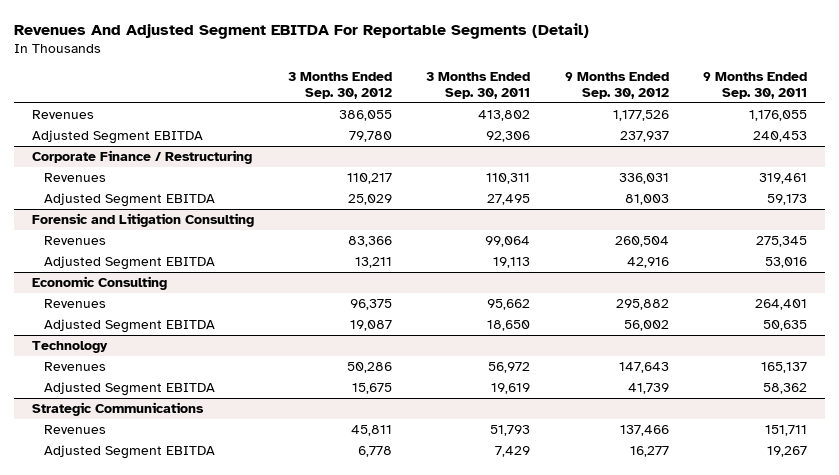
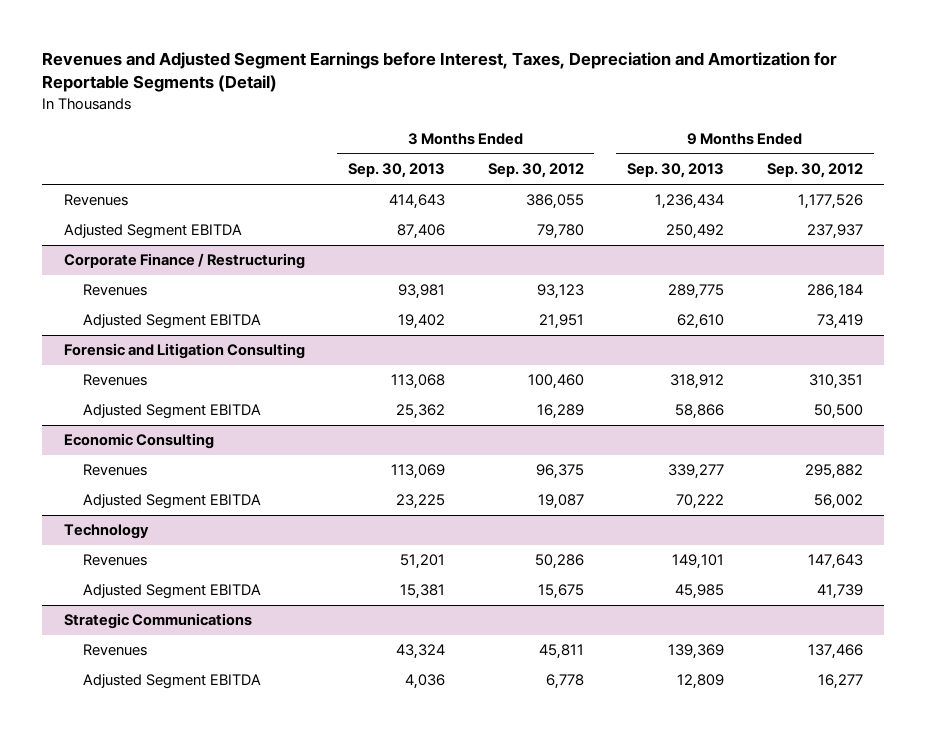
- Revenues And Adjusted Segment EBITDA For Reportable Segments (Detail)
+ Revenues and Adjusted Segment Earnings before Interest, Taxes, Depreciation and Amortization for Reportable Segments (Detail)
- | 3 Months Ended Sep. 30, 2012 | 3 Months Ended Sep. 30, 2011 | 9 Months Ended Sep. 30, 2012 | 9 Months Ended Sep. 30, 2011
+ | 3 Months Ended Sep. 30, 2013 | 3 Months Ended Sep. 30, 2012 | 9 Months Ended Sep. 30, 2013 | 9 Months Ended Sep. 30, 2012
@ Corporate Finance / Restructuring
- Revenues | 110,217 | 110,311 | 336,031 | 319,461
- Adjusted Segment EBITDA | 25,029 | 27,495 | 81,003 | 59,173
+ Revenues | 93,981 | 93,123 | 289,775 | 286,184
+ Adjusted Segment EBITDA | 19,402 | 21,951 | 62,610 | 73,419
@ Forensic and Litigation Consulting
- Revenues | 83,366 | 99,064 | 260,504 | 275,345
- Adjusted Segment EBITDA | 13,211 | 19,113 | 42,916 | 53,016
+ Revenues | 113,068 | 100,460 | 318,912 | 310,351
+ Adjusted Segment EBITDA | 25,362 | 16,289 | 58,866 | 50,500

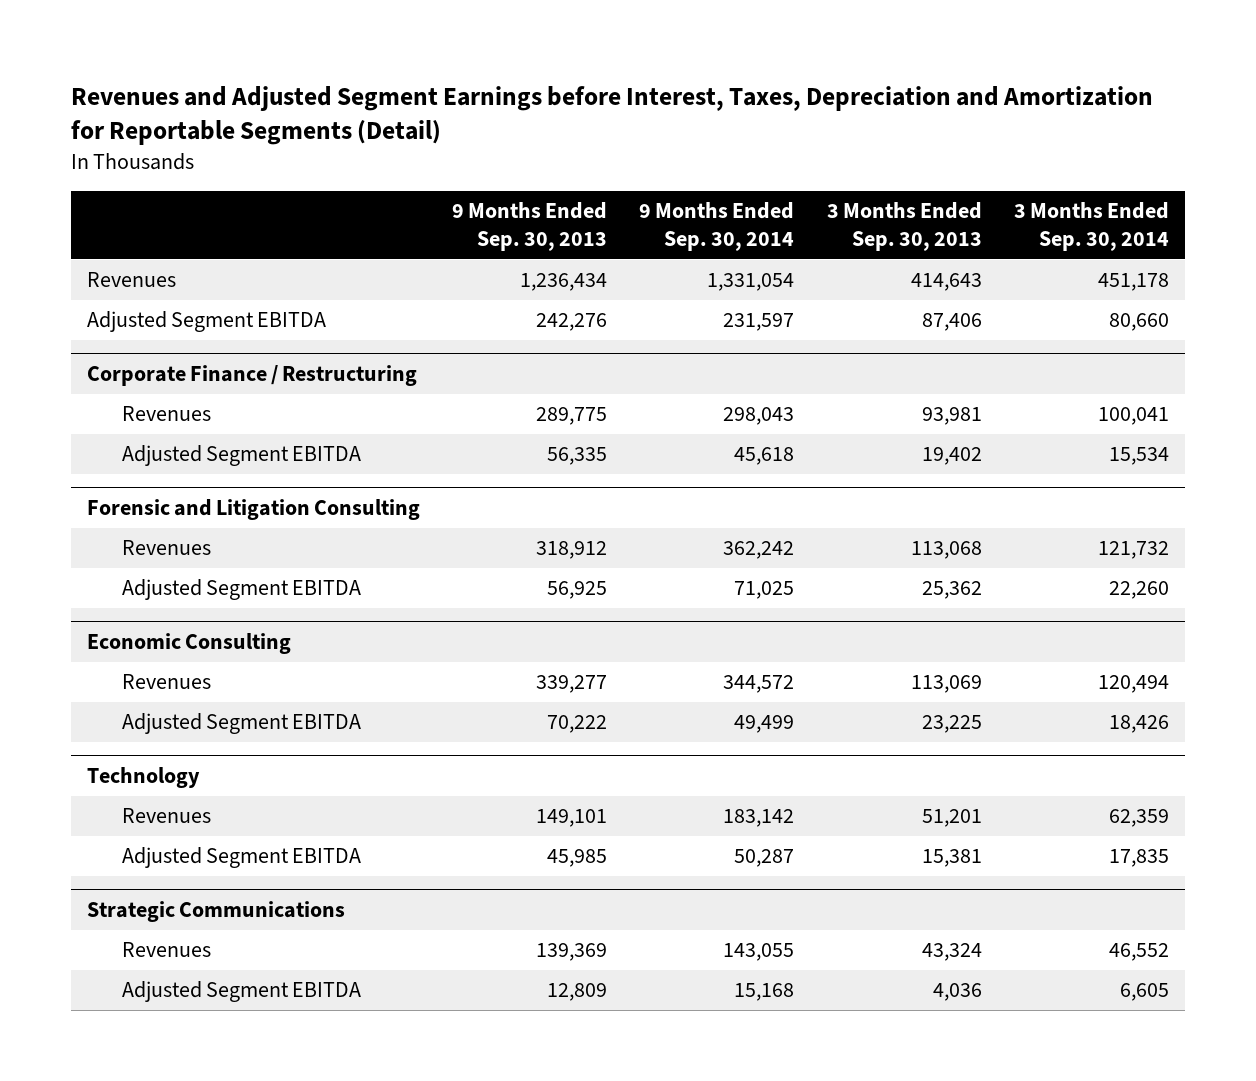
- | 3 Months Ended Sep. 30, 2013 | 3 Months Ended Sep. 30, 2012 | 9 Months Ended Sep. 30, 2013 | 9 Months Ended Sep. 30, 2012
+ | 9 Months Ended Sep. 30, 2013 | 9 Months Ended Sep. 30, 2014 | 3 Months Ended Sep. 30, 2013 | 3 Months Ended Sep. 30, 2014
- Adjusted Segment EBITDA | 87,406 | 79,780 | 250,492 | 237,937
+ Adjusted Segment EBITDA | 242,276 | 231,597 | 87,406 | 80,660
@ Corporate Finance / Restructuring
- Adjusted Segment EBITDA | 19,402 | 21,951 | 62,610 | 73,419
+ Adjusted Segment EBITDA | 56,335 | 45,618 | 19,402 | 15,534
@ Forensic and Litigation Consulting
- Adjusted Segment EBITDA | 25,362 | 16,289 | 58,866 | 50,500
+ Adjusted Segment EBITDA | 56,925 | 71,025 | 25,362 | 22,260

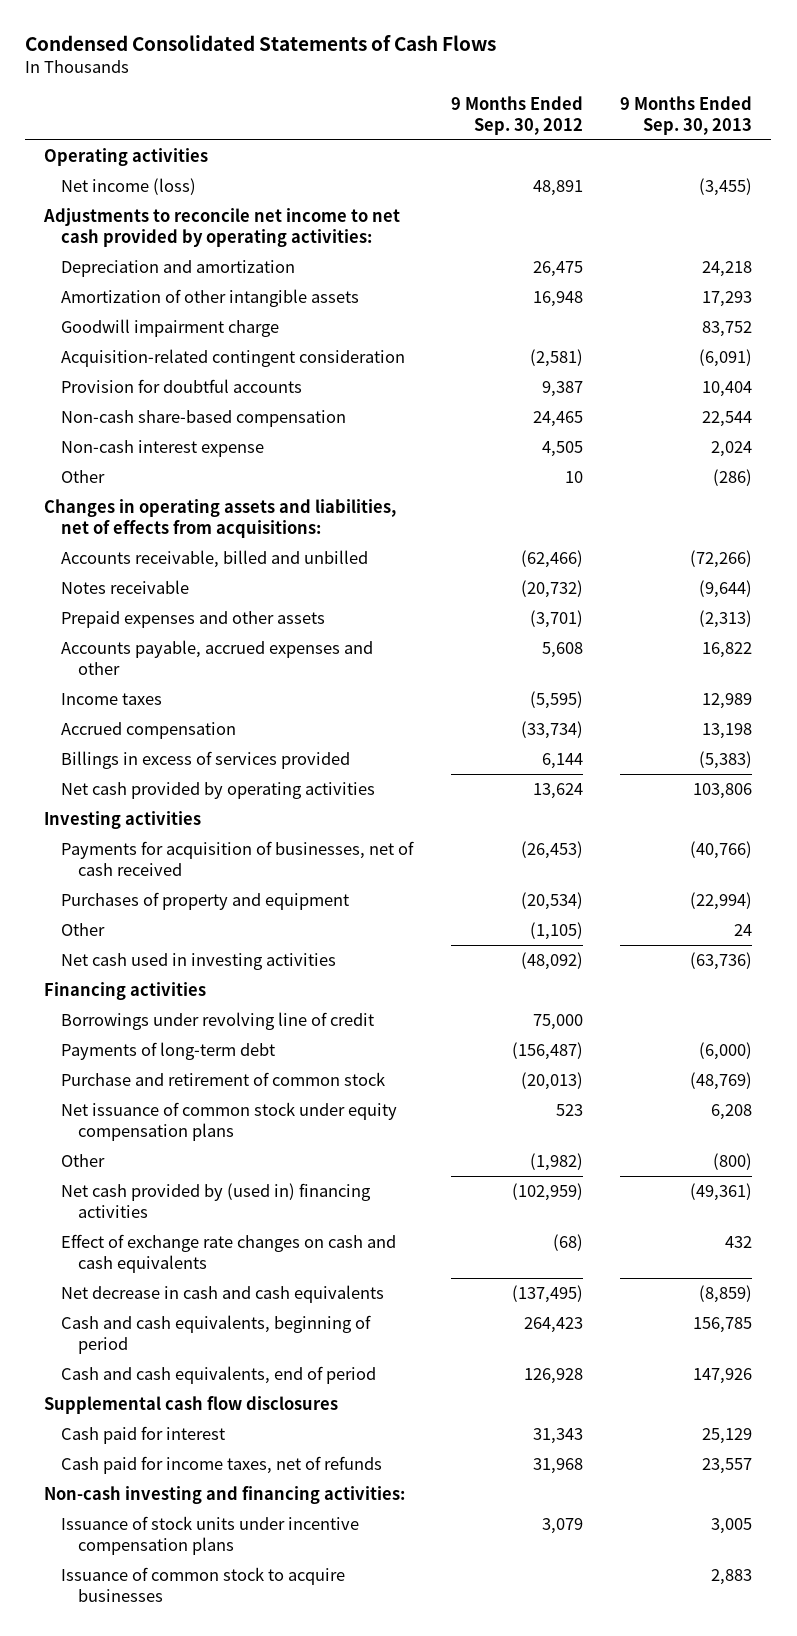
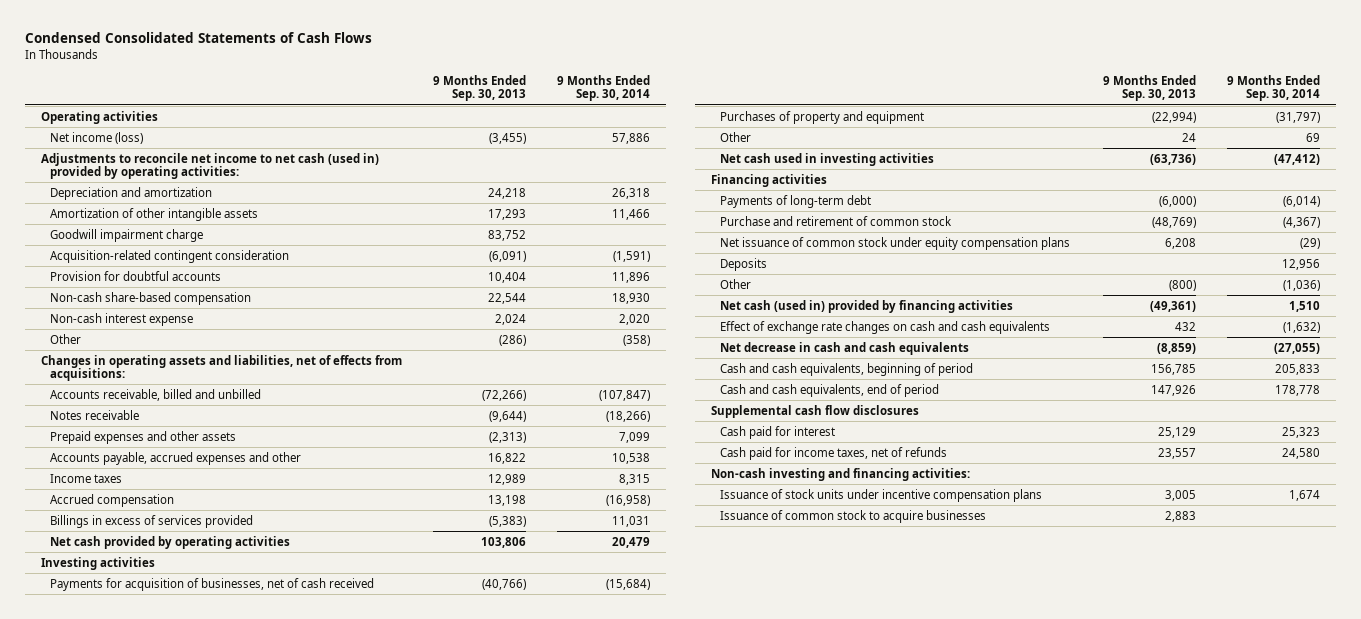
- | 9 Months Ended Sep. 30, 2012 | 9 Months Ended Sep. 30, 2013
+ | 9 Months Ended Sep. 30, 2013 | 9 Months Ended Sep. 30, 2014
- Adjustments to reconcile net income to net cash provided by operating activities:
+ Adjustments to reconcile net income to net cash (used in) provided by operating activities:
- Borrowings under revolving line of credit | 75,000 |
+ Deposits | | 12,956
- Net cash provided by (used in) financing activities | (102,959) | (49,361)
+ Net cash (used in) provided by financing activities | (49,361) | 1,510

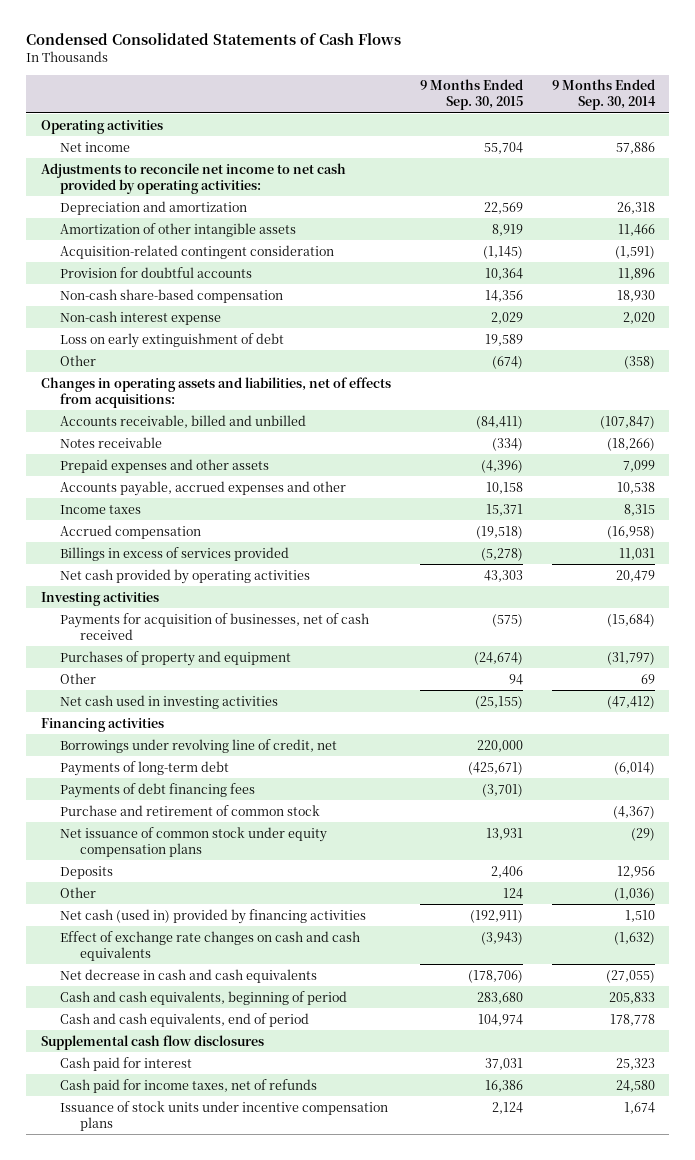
- | 9 Months Ended Sep. 30, 2013 | 9 Months Ended Sep. 30, 2014
+ | 9 Months Ended Sep. 30, 2015 | 9 Months Ended Sep. 30, 2014
- Net income (loss) | (3,455) | 57,886
- Adjustments to reconcile net income to net cash (used in) provided by operating activities:
+ Net income | 55,704 | 57,886
+ Adjustments to reconcile net income to net cash provided by operating activities:
- Goodwill impairment charge | 83,752 |
+ Loss on early extinguishment of debt | 19,589 |
+ Borrowings under revolving line of credit, net | 220,000 |
+ Payments of debt financing fees | (3,701) |
- Non-cash investing and financing activities:
- Issuance of common stock to acquire businesses | 2,883 |

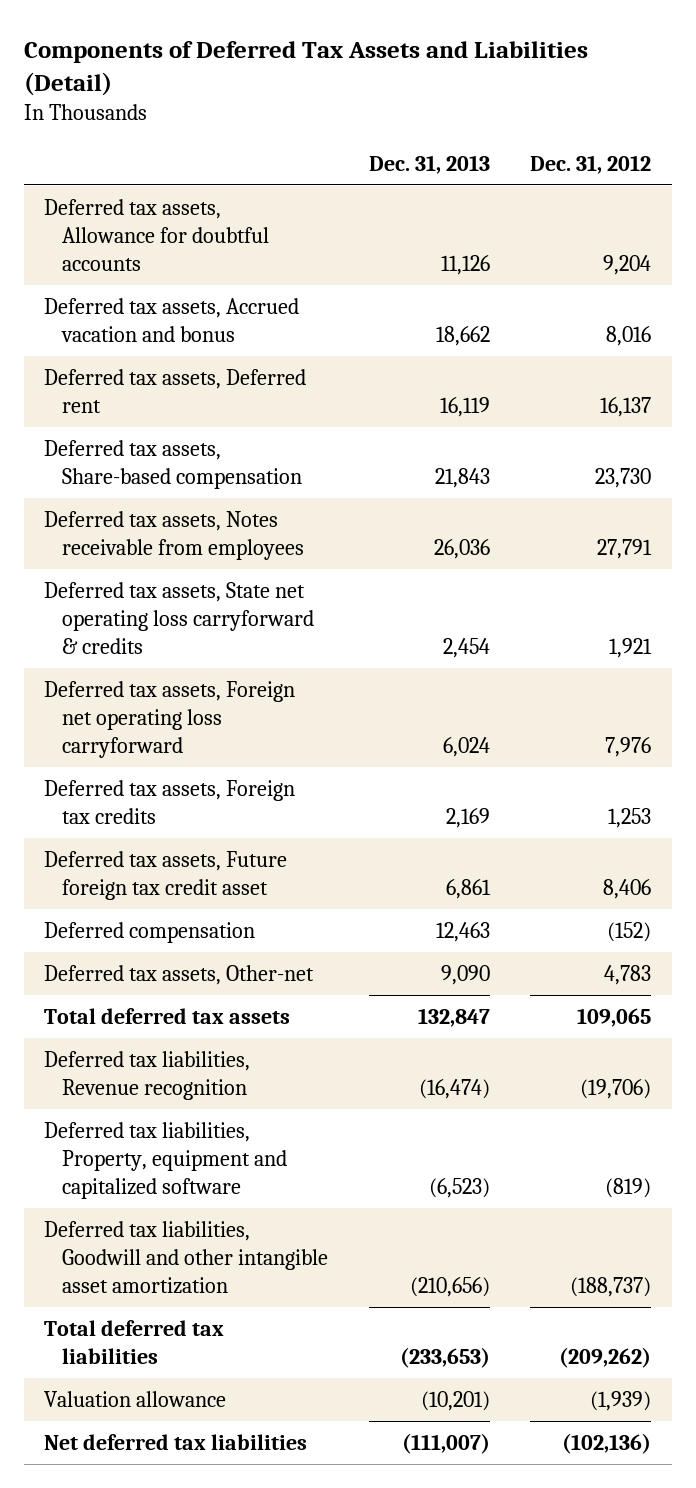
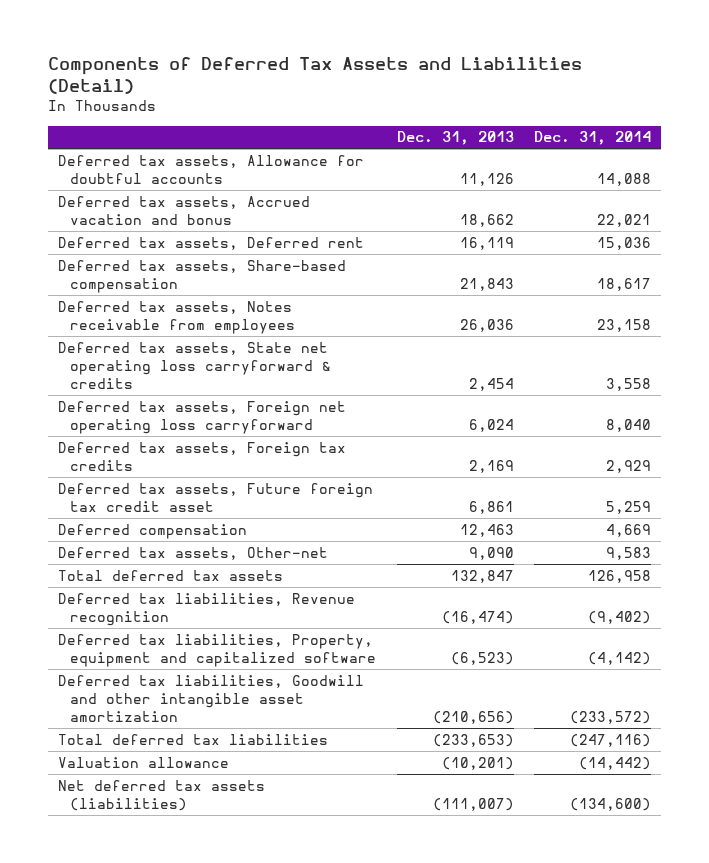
- | Dec. 31, 2013 | Dec. 31, 2012
+ | Dec. 31, 2013 | Dec. 31, 2014
- Net deferred tax liabilities | (111,007) | (102,136)
+ Net deferred tax assets (liabilities) | (111,007) | (134,600)

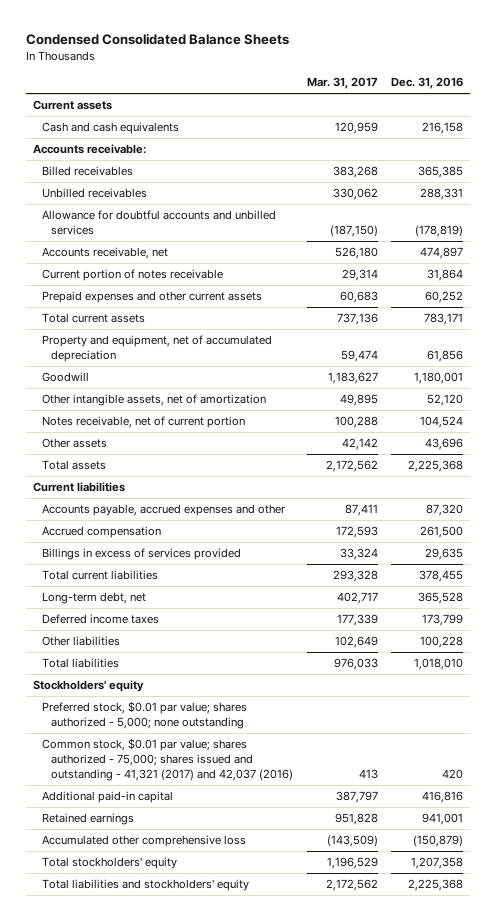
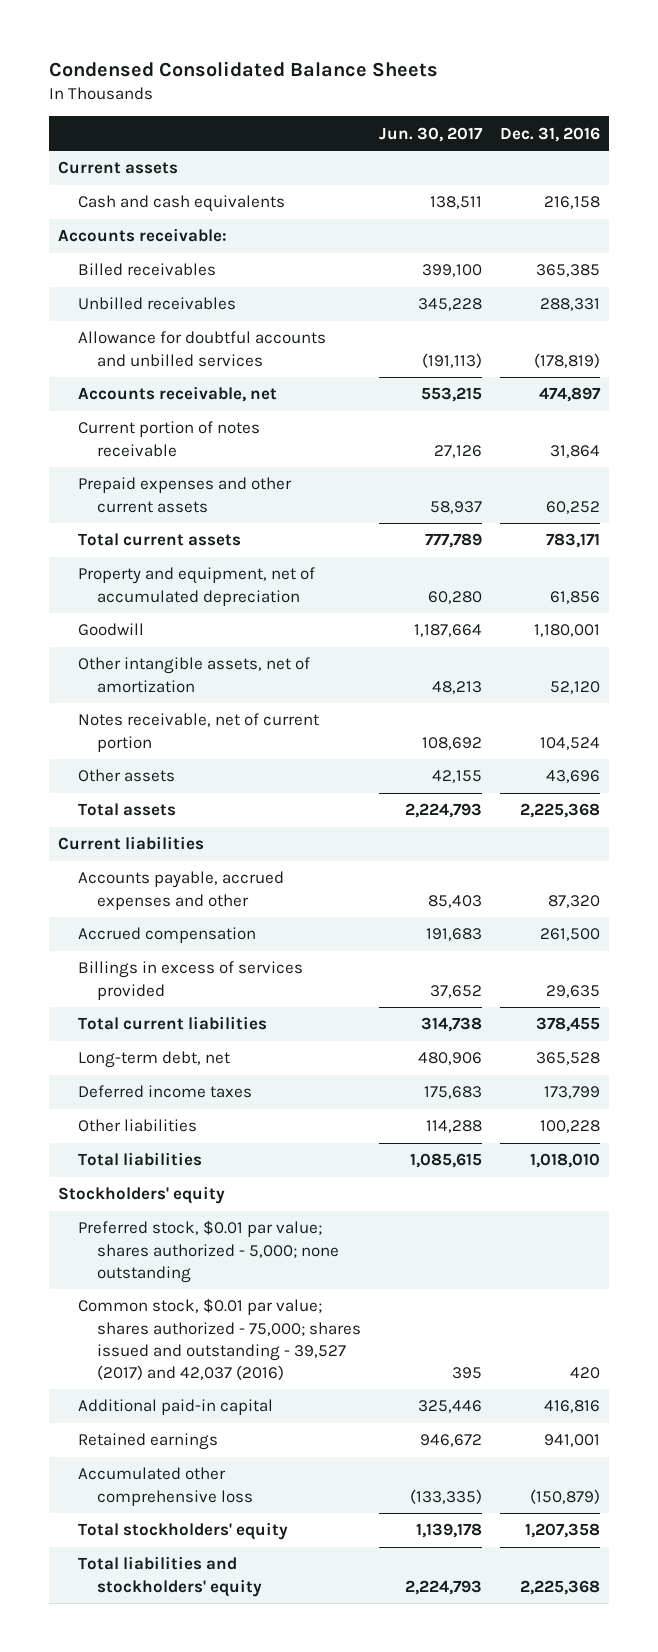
- | Mar. 31, 2017 | Dec. 31, 2016
+ | Jun. 30, 2017 | Dec. 31, 2016
- Common stock, $0.01 par value; shares authorized - 75,000; shares issued and outstanding - 41,321 (2017) and 42,037 (2016) | 413 | 420
+ Common stock, $0.01 par value; shares authorized - 75,000; shares issued and outstanding - 39,527 (2017) and 42,037 (2016) | 395 | 420

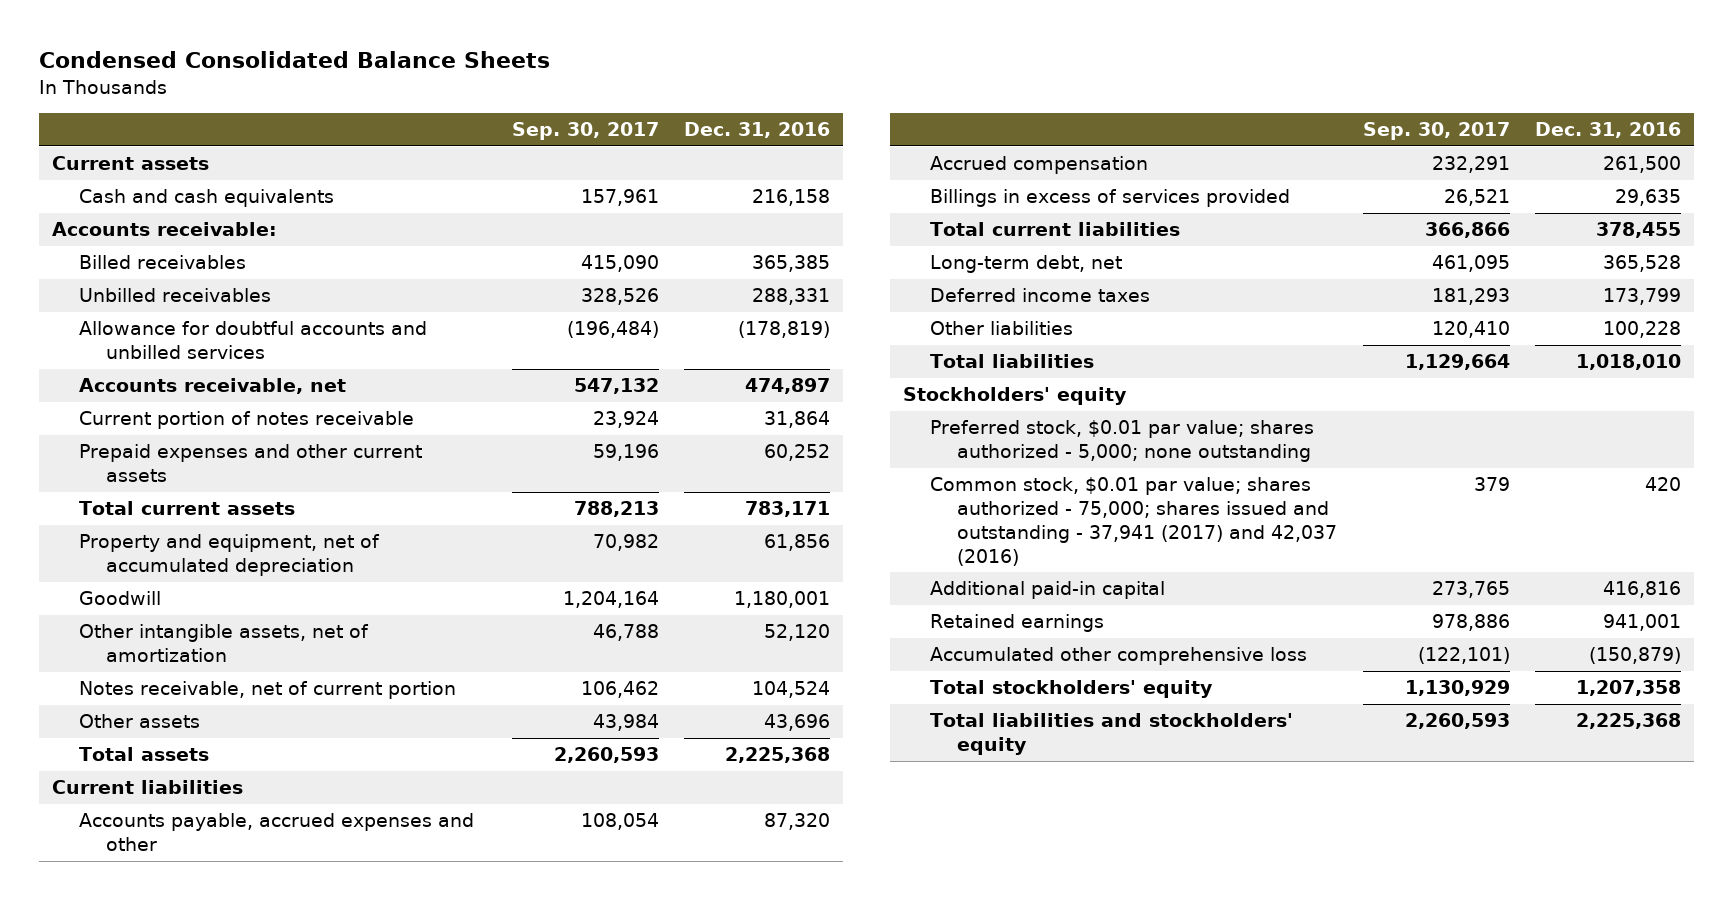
- | Jun. 30, 2017 | Dec. 31, 2016
+ | Sep. 30, 2017 | Dec. 31, 2016
- Common stock, $0.01 par value; shares authorized - 75,000; shares issued and outstanding - 39,527 (2017) and 42,037 (2016) | 395 | 420
+ Common stock, $0.01 par value; shares authorized - 75,000; shares issued and outstanding - 37,941 (2017) and 42,037 (2016) | 379 | 420

